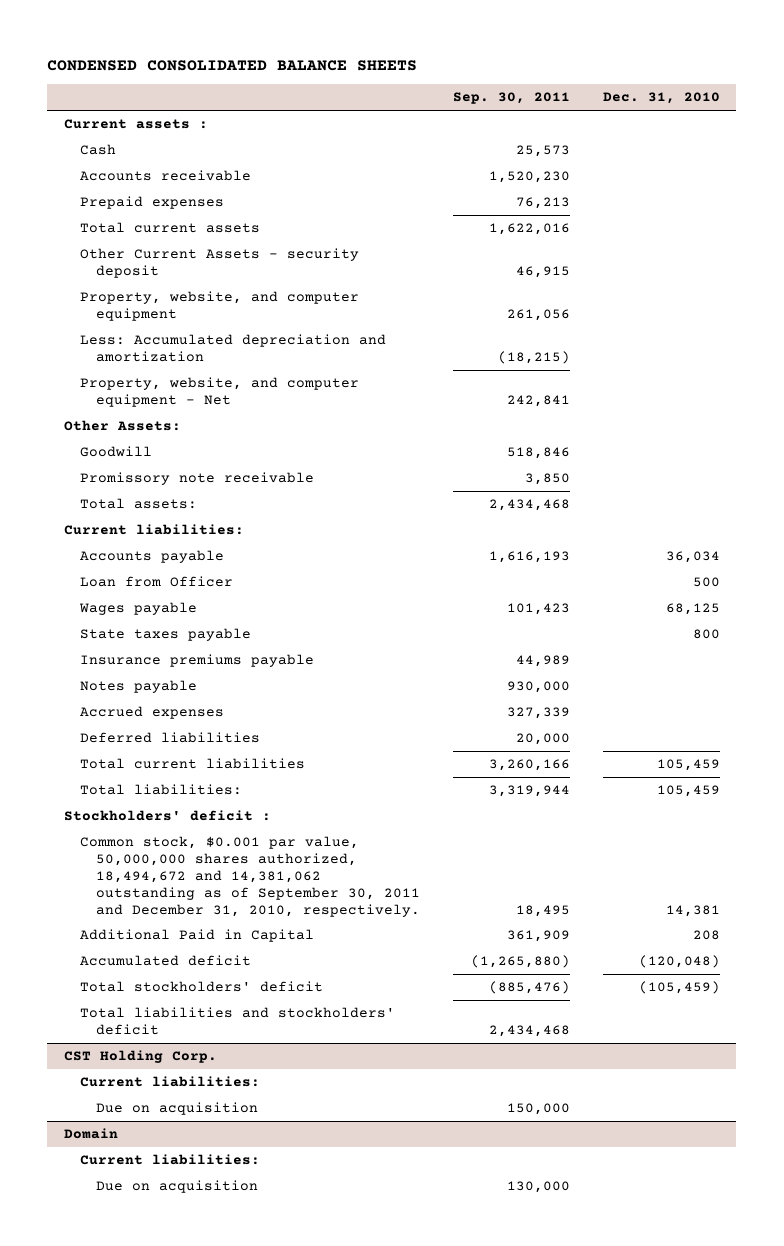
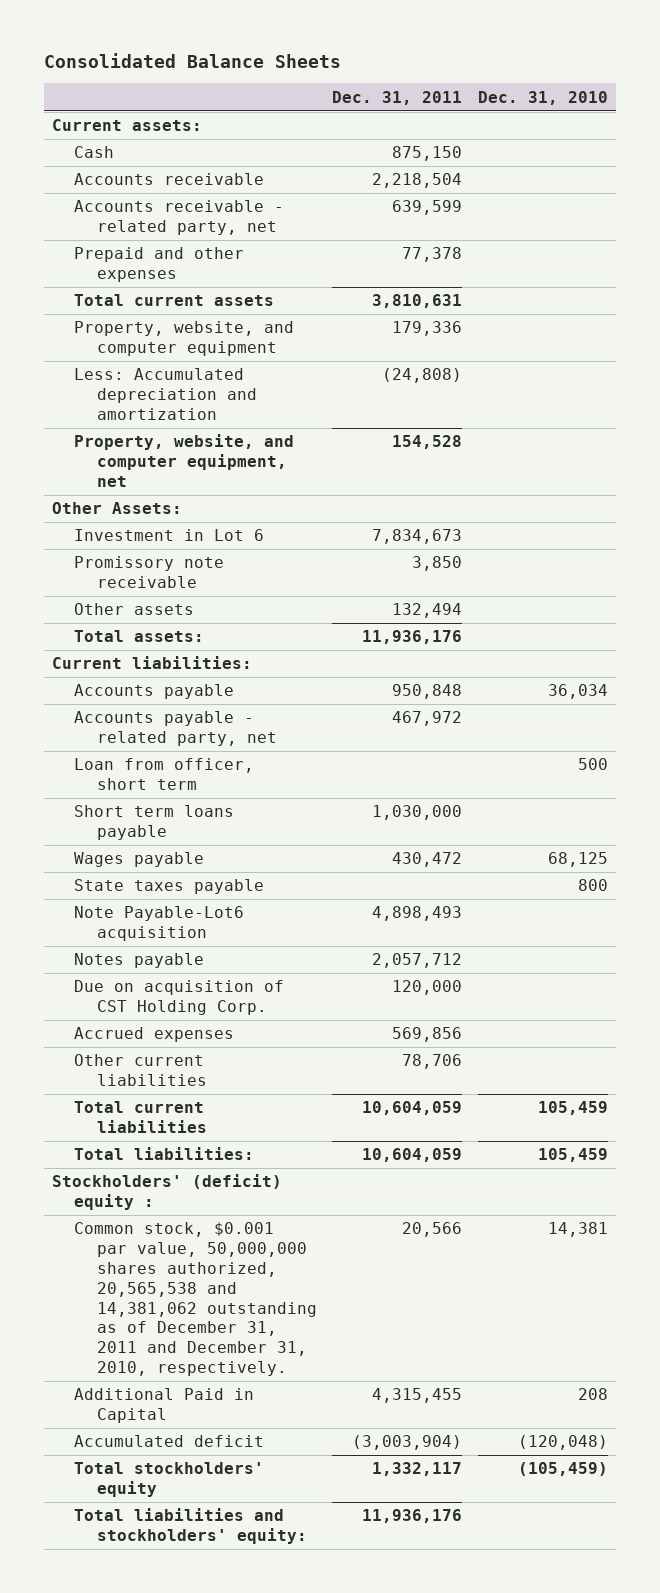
- CONDENSED CONSOLIDATED BALANCE SHEETS
+ Consolidated Balance Sheets
- | Sep. 30, 2011 | Dec. 31, 2010
+ | Dec. 31, 2011 | Dec. 31, 2010
- Current assets :
+ Current assets:
- Prepaid expenses | 76,213 |
+ Accounts receivable - related party, net | 639,599 |
+ Prepaid and other expenses | 77,378 |
- Other Current Assets - security deposit | 46,915 |
- Property, website, and computer equipment - Net | 242,841 |
+ Property, website, and computer equipment, net | 154,528 |
- Goodwill | 518,846 |
+ Investment in Lot 6 | 7,834,673 |
+ Other assets | 132,494 |
- Loan from Officer | | 500
+ Accounts payable - related party, net | 467,972 |
+ Loan from officer, short term | | 500
+ Short term loans payable | 1,030,000 |
- Insurance premiums payable | 44,989 |
+ Note Payable-Lot6 acquisition | 4,898,493 |
+ Due on acquisition of CST Holding Corp. | 120,000 |
- Deferred liabilities | 20,000 |
+ Other current liabilities | 78,706 |
- Stockholders' deficit :
- Common stock, $0.001 par value, 50,000,000 shares authorized, 18,494,672 and 14,381,062 outstanding as of September 30, 2011 and December 31, 2010, respectively. | 18,495 | 14,381
+ Stockholders' (deficit) equity :
+ Common stock, $0.001 par value, 50,000,000 shares authorized, 20,565,538 and 14,381,062 outstanding as of December 31, 2011 and December 31, 2010, respectively. | 20,566 | 14,381
- Total stockholders' deficit | (885,476) | (105,459)
- Total liabilities and stockholders' deficit | 2,434,468 |
- CST Holding Corp.
- Current liabilities:
- Due on acquisition | 150,000 |
- Domain
- Current liabilities:
- Due on acquisition | 130,000 |
+ Total stockholders' equity | 1,332,117 | (105,459)
+ Total liabilities and stockholders' equity: | 11,936,176 |

